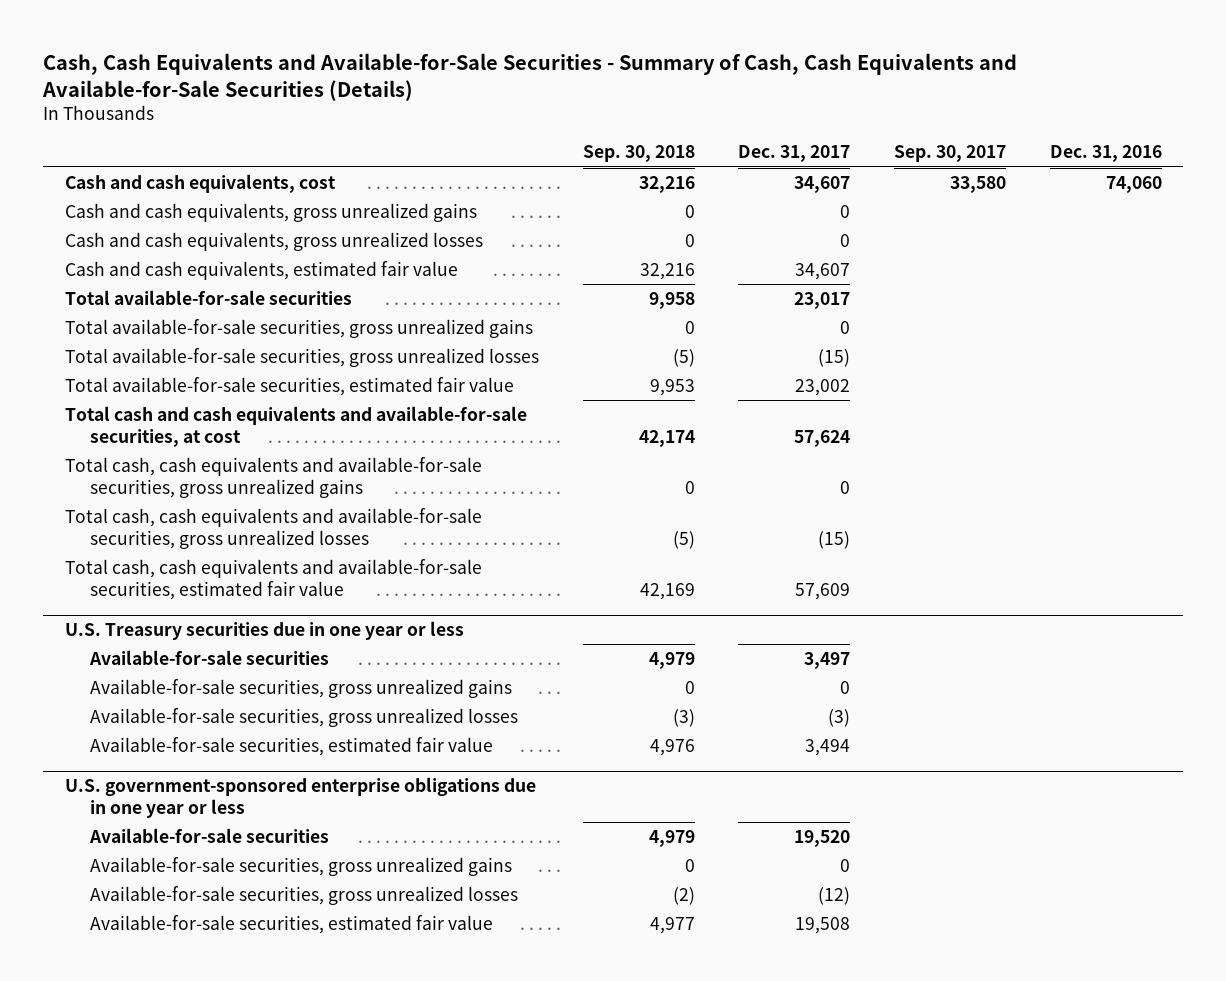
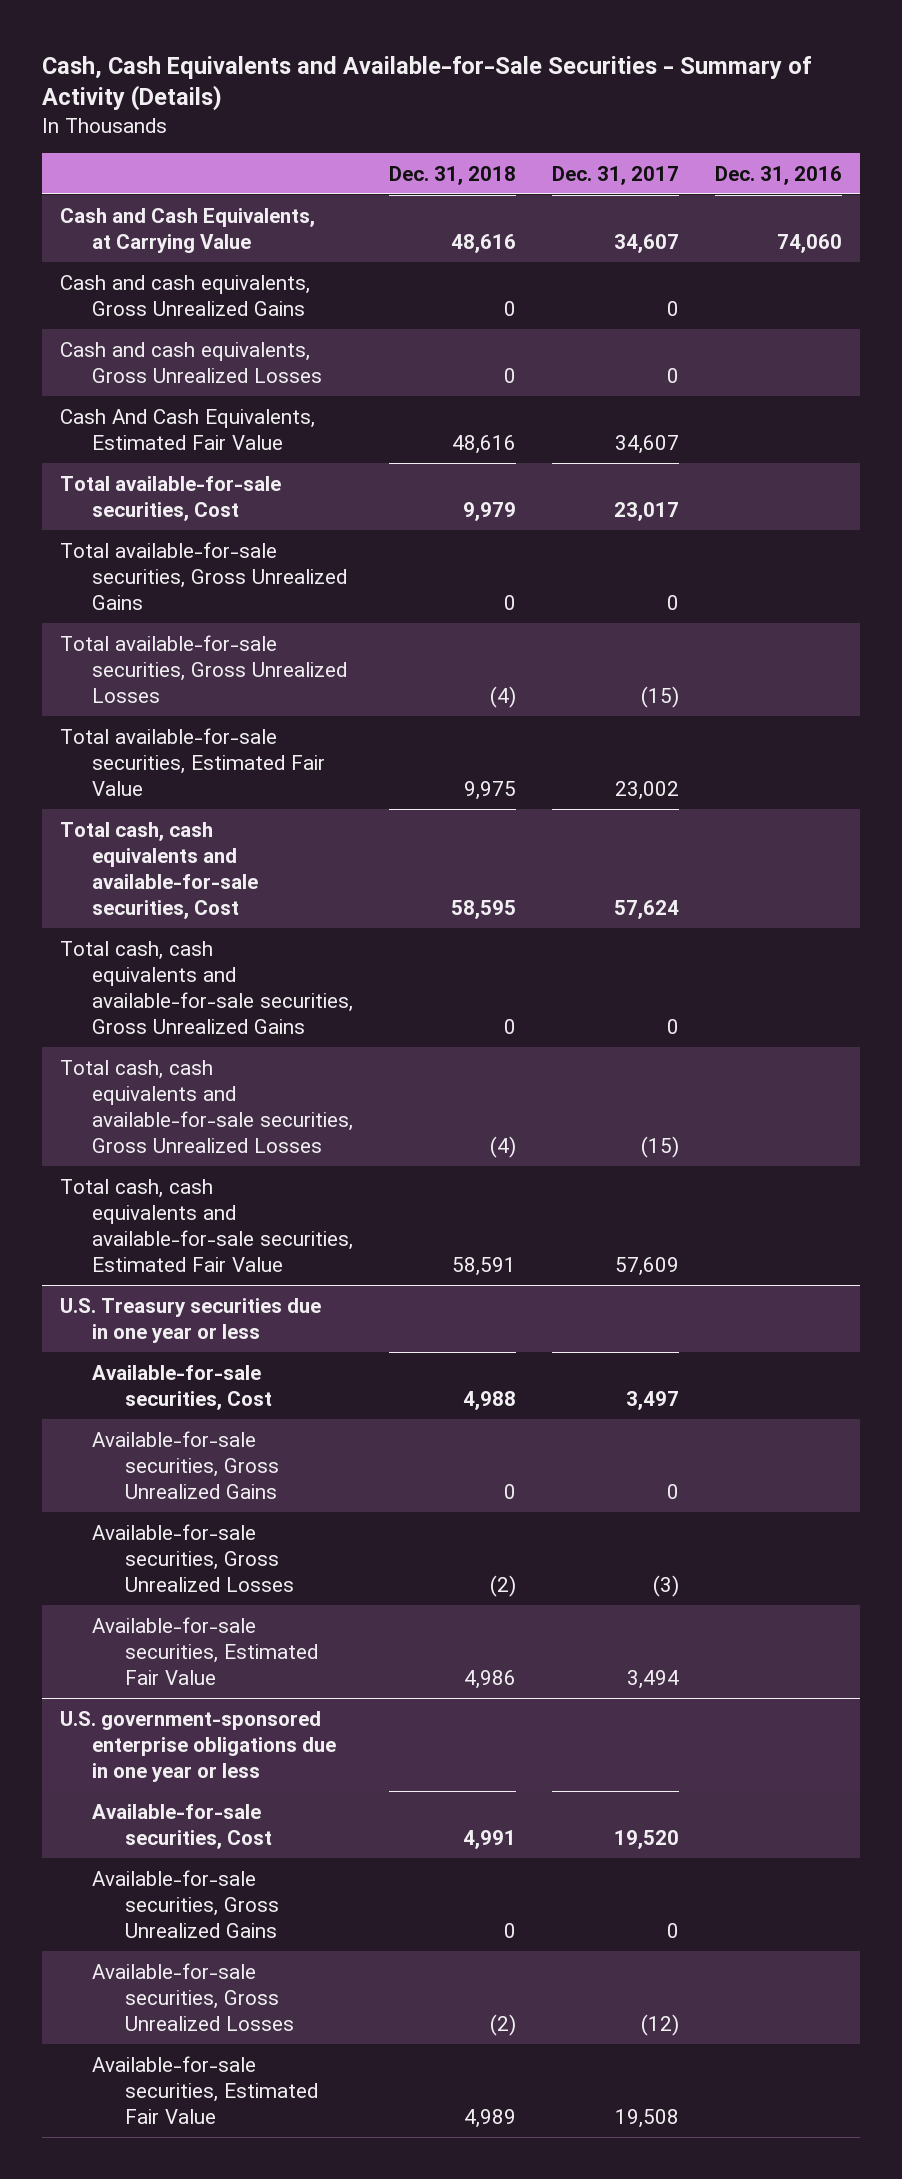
- Cash, Cash Equivalents and Available-for-Sale Securities - Summary of Cash, Cash Equivalents and Available-for-Sale Securities (Details)
+ Cash, Cash Equivalents and Available-for-Sale Securities - Summary of Activity (Details)
- | Sep. 30, 2018 | Dec. 31, 2017 | Sep. 30, 2017 | Dec. 31, 2016
+ | Dec. 31, 2018 | Dec. 31, 2017 | Dec. 31, 2016
- Cash and cash equivalents, cost | 32,216 | 34,607 | 33,580 | 74,060
- Cash and cash equivalents, gross unrealized gains | 0 | 0 | |
- Cash and cash equivalents, gross unrealized losses | 0 | 0 | |
- Cash and cash equivalents, estimated fair value | 32,216 | 34,607 | |
- Total available-for-sale securities | 9,958 | 23,017 | |
- Total available-for-sale securities, gross unrealized gains | 0 | 0 | |
- Total available-for-sale securities, gross unrealized losses | (5) | (15) | |
- Total available-for-sale securities, estimated fair value | 9,953 | 23,002 | |
- Total cash and cash equivalents and available-for-sale securities, at cost | 42,174 | 57,624 | |
- Total cash, cash equivalents and available-for-sale securities, gross unrealized gains | 0 | 0 | |
- Total cash, cash equivalents and available-for-sale securities, gross unrealized losses | (5) | (15) | |
- Total cash, cash equivalents and available-for-sale securities, estimated fair value | 42,169 | 57,609 | |
+ Cash and Cash Equivalents, at Carrying Value | 48,616 | 34,607 | 74,060
+ Cash and cash equivalents, Gross Unrealized Gains | 0 | 0 |
+ Cash and cash equivalents, Gross Unrealized Losses | 0 | 0 |
+ Cash And Cash Equivalents, Estimated Fair Value | 48,616 | 34,607 |
+ Total available-for-sale securities, Cost | 9,979 | 23,017 |
+ Total available-for-sale securities, Gross Unrealized Gains | 0 | 0 |
+ Total available-for-sale securities, Gross Unrealized Losses | (4) | (15) |
+ Total available-for-sale securities, Estimated Fair Value | 9,975 | 23,002 |
+ Total cash, cash equivalents and available-for-sale securities, Cost | 58,595 | 57,624 |
+ Total cash, cash equivalents and available-for-sale securities, Gross Unrealized Gains | 0 | 0 |
+ Total cash, cash equivalents and available-for-sale securities, Gross Unrealized Losses | (4) | (15) |
+ Total cash, cash equivalents and available-for-sale securities, Estimated Fair Value | 58,591 | 57,609 |
@ U.S. Treasury securities due in one year or less
- Available-for-sale securities | 4,979 | 3,497 | |
- Available-for-sale securities, gross unrealized gains | 0 | 0 | |
- Available-for-sale securities, gross unrealized losses | (3) | (3) | |
- Available-for-sale securities, estimated fair value | 4,976 | 3,494 | |
+ Available-for-sale securities, Cost | 4,988 | 3,497 |
+ Available-for-sale securities, Gross Unrealized Gains | 0 | 0 |
+ Available-for-sale securities, Gross Unrealized Losses | (2) | (3) |
+ Available-for-sale securities, Estimated Fair Value | 4,986 | 3,494 |
@ U.S. government-sponsored enterprise obligations due in one year or less
- Available-for-sale securities | 4,979 | 19,520 | |
- Available-for-sale securities, gross unrealized gains | 0 | 0 | |
- Available-for-sale securities, gross unrealized losses | (2) | (12) | |
- Available-for-sale securities, estimated fair value | 4,977 | 19,508 | |
+ Available-for-sale securities, Cost | 4,991 | 19,520 |
+ Available-for-sale securities, Gross Unrealized Gains | 0 | 0 |
+ Available-for-sale securities, Gross Unrealized Losses | (2) | (12) |
+ Available-for-sale securities, Estimated Fair Value | 4,989 | 19,508 |

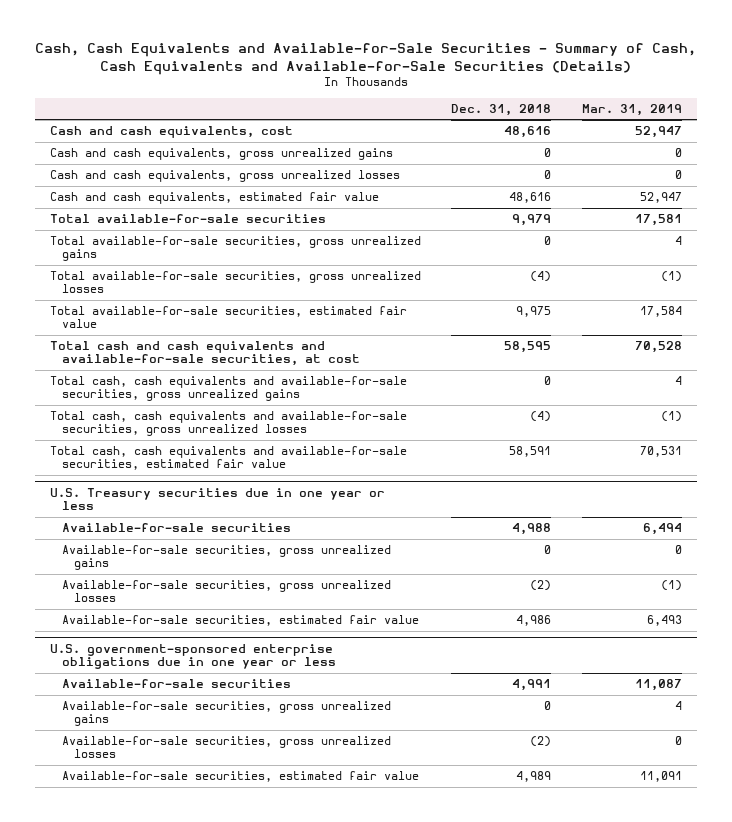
- Cash, Cash Equivalents and Available-for-Sale Securities - Summary of Activity (Details)
+ Cash, Cash Equivalents and Available-for-Sale Securities - Summary of Cash, Cash Equivalents and Available-for-Sale Securities (Details)
- | Dec. 31, 2018 | Dec. 31, 2017 | Dec. 31, 2016
+ | Dec. 31, 2018 | Mar. 31, 2019
- Cash and Cash Equivalents, at Carrying Value | 48,616 | 34,607 | 74,060
- Cash and cash equivalents, Gross Unrealized Gains | 0 | 0 |
- Cash and cash equivalents, Gross Unrealized Losses | 0 | 0 |
- Cash And Cash Equivalents, Estimated Fair Value | 48,616 | 34,607 |
- Total available-for-sale securities, Cost | 9,979 | 23,017 |
- Total available-for-sale securities, Gross Unrealized Gains | 0 | 0 |
- Total available-for-sale securities, Gross Unrealized Losses | (4) | (15) |
- Total available-for-sale securities, Estimated Fair Value | 9,975 | 23,002 |
- Total cash, cash equivalents and available-for-sale securities, Cost | 58,595 | 57,624 |
- Total cash, cash equivalents and available-for-sale securities, Gross Unrealized Gains | 0 | 0 |
- Total cash, cash equivalents and available-for-sale securities, Gross Unrealized Losses | (4) | (15) |
- Total cash, cash equivalents and available-for-sale securities, Estimated Fair Value | 58,591 | 57,609 |
+ Cash and cash equivalents, cost | 48,616 | 52,947
+ Cash and cash equivalents, gross unrealized gains | 0 | 0
+ Cash and cash equivalents, gross unrealized losses | 0 | 0
+ Cash and cash equivalents, estimated fair value | 48,616 | 52,947
+ Total available-for-sale securities | 9,979 | 17,581
+ Total available-for-sale securities, gross unrealized gains | 0 | 4
+ Total available-for-sale securities, gross unrealized losses | (4) | (1)
+ Total available-for-sale securities, estimated fair value | 9,975 | 17,584
+ Total cash and cash equivalents and available-for-sale securities, at cost | 58,595 | 70,528
+ Total cash, cash equivalents and available-for-sale securities, gross unrealized gains | 0 | 4
+ Total cash, cash equivalents and available-for-sale securities, gross unrealized losses | (4) | (1)
+ Total cash, cash equivalents and available-for-sale securities, estimated fair value | 58,591 | 70,531
@ U.S. Treasury securities due in one year or less
- Available-for-sale securities, Cost | 4,988 | 3,497 |
- Available-for-sale securities, Gross Unrealized Gains | 0 | 0 |
- Available-for-sale securities, Gross Unrealized Losses | (2) | (3) |
- Available-for-sale securities, Estimated Fair Value | 4,986 | 3,494 |
+ Available-for-sale securities | 4,988 | 6,494
+ Available-for-sale securities, gross unrealized gains | 0 | 0
+ Available-for-sale securities, gross unrealized losses | (2) | (1)
+ Available-for-sale securities, estimated fair value | 4,986 | 6,493
@ U.S. government-sponsored enterprise obligations due in one year or less
- Available-for-sale securities, Cost | 4,991 | 19,520 |
- Available-for-sale securities, Gross Unrealized Gains | 0 | 0 |
- Available-for-sale securities, Gross Unrealized Losses | (2) | (12) |
- Available-for-sale securities, Estimated Fair Value | 4,989 | 19,508 |
+ Available-for-sale securities | 4,991 | 11,087
+ Available-for-sale securities, gross unrealized gains | 0 | 4
+ Available-for-sale securities, gross unrealized losses | (2) | 0
+ Available-for-sale securities, estimated fair value | 4,989 | 11,091

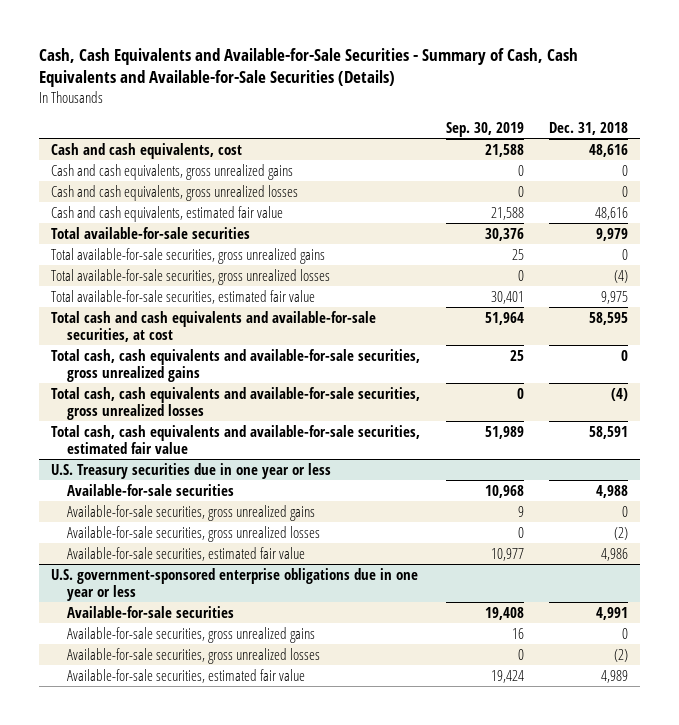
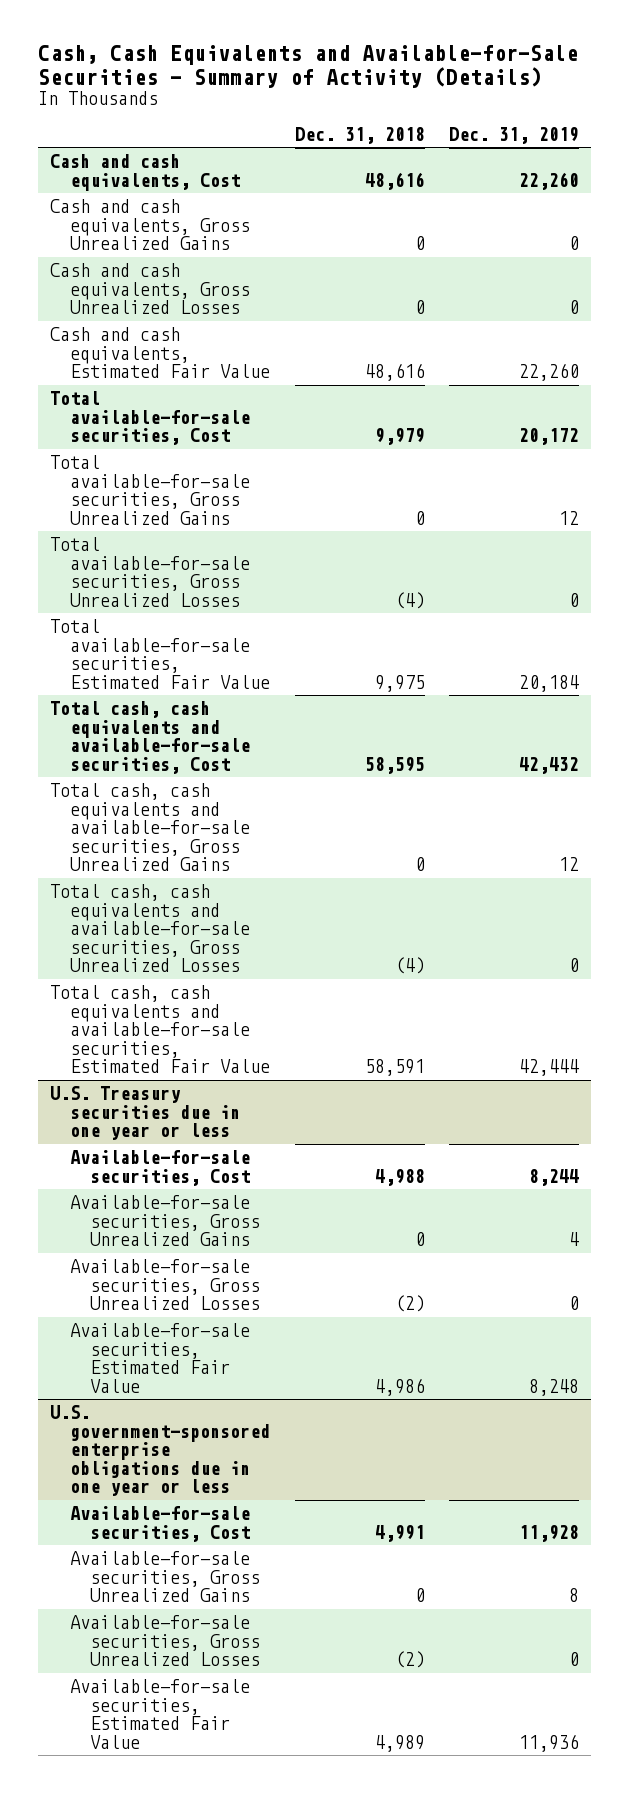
- Cash, Cash Equivalents and Available-for-Sale Securities - Summary of Cash, Cash Equivalents and Available-for-Sale Securities (Details)
+ Cash, Cash Equivalents and Available-for-Sale Securities - Summary of Activity (Details)
- | Sep. 30, 2019 | Dec. 31, 2018
+ | Dec. 31, 2018 | Dec. 31, 2019
- Cash and cash equivalents, cost | 21,588 | 48,616
- Cash and cash equivalents, gross unrealized gains | 0 | 0
- Cash and cash equivalents, gross unrealized losses | 0 | 0
- Cash and cash equivalents, estimated fair value | 21,588 | 48,616
- Total available-for-sale securities | 30,376 | 9,979
- Total available-for-sale securities, gross unrealized gains | 25 | 0
- Total available-for-sale securities, gross unrealized losses | 0 | (4)
- Total available-for-sale securities, estimated fair value | 30,401 | 9,975
- Total cash and cash equivalents and available-for-sale securities, at cost | 51,964 | 58,595
- Total cash, cash equivalents and available-for-sale securities, gross unrealized gains | 25 | 0
- Total cash, cash equivalents and available-for-sale securities, gross unrealized losses | 0 | (4)
- Total cash, cash equivalents and available-for-sale securities, estimated fair value | 51,989 | 58,591
+ Cash and cash equivalents, Cost | 48,616 | 22,260
+ Cash and cash equivalents, Gross Unrealized Gains | 0 | 0
+ Cash and cash equivalents, Gross Unrealized Losses | 0 | 0
+ Cash and cash equivalents, Estimated Fair Value | 48,616 | 22,260
+ Total available-for-sale securities, Cost | 9,979 | 20,172
+ Total available-for-sale securities, Gross Unrealized Gains | 0 | 12
+ Total available-for-sale securities, Gross Unrealized Losses | (4) | 0
+ Total available-for-sale securities, Estimated Fair Value | 9,975 | 20,184
+ Total cash, cash equivalents and available-for-sale securities, Cost | 58,595 | 42,432
+ Total cash, cash equivalents and available-for-sale securities, Gross Unrealized Gains | 0 | 12
+ Total cash, cash equivalents and available-for-sale securities, Gross Unrealized Losses | (4) | 0
+ Total cash, cash equivalents and available-for-sale securities, Estimated Fair Value | 58,591 | 42,444
@ U.S. Treasury securities due in one year or less
- Available-for-sale securities | 10,968 | 4,988
- Available-for-sale securities, gross unrealized gains | 9 | 0
- Available-for-sale securities, gross unrealized losses | 0 | (2)
- Available-for-sale securities, estimated fair value | 10,977 | 4,986
+ Available-for-sale securities, Cost | 4,988 | 8,244
+ Available-for-sale securities, Gross Unrealized Gains | 0 | 4
+ Available-for-sale securities, Gross Unrealized Losses | (2) | 0
+ Available-for-sale securities, Estimated Fair Value | 4,986 | 8,248
@ U.S. government-sponsored enterprise obligations due in one year or less
- Available-for-sale securities | 19,408 | 4,991
- Available-for-sale securities, gross unrealized gains | 16 | 0
- Available-for-sale securities, gross unrealized losses | 0 | (2)
- Available-for-sale securities, estimated fair value | 19,424 | 4,989
+ Available-for-sale securities, Cost | 4,991 | 11,928
+ Available-for-sale securities, Gross Unrealized Gains | 0 | 8
+ Available-for-sale securities, Gross Unrealized Losses | (2) | 0
+ Available-for-sale securities, Estimated Fair Value | 4,989 | 11,936

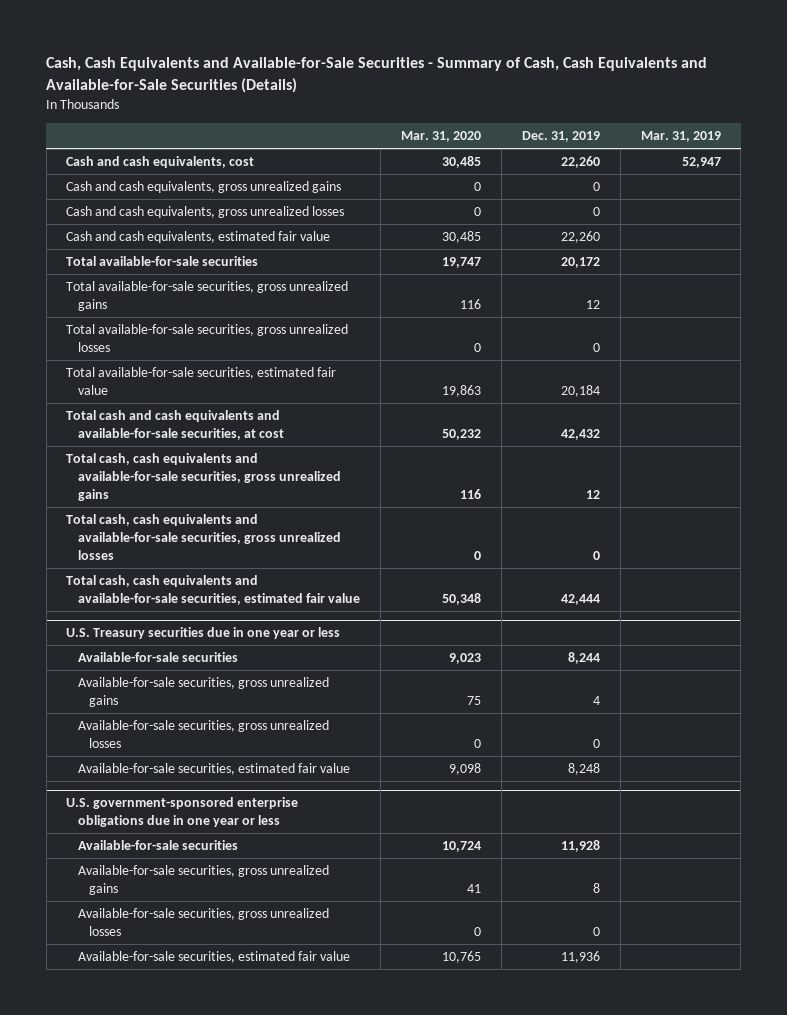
- Cash, Cash Equivalents and Available-for-Sale Securities - Summary of Activity (Details)
+ Cash, Cash Equivalents and Available-for-Sale Securities - Summary of Cash, Cash Equivalents and Available-for-Sale Securities (Details)
- | Dec. 31, 2018 | Dec. 31, 2019
+ | Mar. 31, 2020 | Dec. 31, 2019 | Mar. 31, 2019
- Cash and cash equivalents, Cost | 48,616 | 22,260
- Cash and cash equivalents, Gross Unrealized Gains | 0 | 0
- Cash and cash equivalents, Gross Unrealized Losses | 0 | 0
- Cash and cash equivalents, Estimated Fair Value | 48,616 | 22,260
- Total available-for-sale securities, Cost | 9,979 | 20,172
- Total available-for-sale securities, Gross Unrealized Gains | 0 | 12
- Total available-for-sale securities, Gross Unrealized Losses | (4) | 0
- Total available-for-sale securities, Estimated Fair Value | 9,975 | 20,184
- Total cash, cash equivalents and available-for-sale securities, Cost | 58,595 | 42,432
- Total cash, cash equivalents and available-for-sale securities, Gross Unrealized Gains | 0 | 12
- Total cash, cash equivalents and available-for-sale securities, Gross Unrealized Losses | (4) | 0
- Total cash, cash equivalents and available-for-sale securities, Estimated Fair Value | 58,591 | 42,444
+ Cash and cash equivalents, cost | 30,485 | 22,260 | 52,947
+ Cash and cash equivalents, gross unrealized gains | 0 | 0 |
+ Cash and cash equivalents, gross unrealized losses | 0 | 0 |
+ Cash and cash equivalents, estimated fair value | 30,485 | 22,260 |
+ Total available-for-sale securities | 19,747 | 20,172 |
+ Total available-for-sale securities, gross unrealized gains | 116 | 12 |
+ Total available-for-sale securities, gross unrealized losses | 0 | 0 |
+ Total available-for-sale securities, estimated fair value | 19,863 | 20,184 |
+ Total cash and cash equivalents and available-for-sale securities, at cost | 50,232 | 42,432 |
+ Total cash, cash equivalents and available-for-sale securities, gross unrealized gains | 116 | 12 |
+ Total cash, cash equivalents and available-for-sale securities, gross unrealized losses | 0 | 0 |
+ Total cash, cash equivalents and available-for-sale securities, estimated fair value | 50,348 | 42,444 |
@ U.S. Treasury securities due in one year or less
- Available-for-sale securities, Cost | 4,988 | 8,244
- Available-for-sale securities, Gross Unrealized Gains | 0 | 4
- Available-for-sale securities, Gross Unrealized Losses | (2) | 0
- Available-for-sale securities, Estimated Fair Value | 4,986 | 8,248
+ Available-for-sale securities | 9,023 | 8,244 |
+ Available-for-sale securities, gross unrealized gains | 75 | 4 |
+ Available-for-sale securities, gross unrealized losses | 0 | 0 |
+ Available-for-sale securities, estimated fair value | 9,098 | 8,248 |
@ U.S. government-sponsored enterprise obligations due in one year or less
- Available-for-sale securities, Cost | 4,991 | 11,928
- Available-for-sale securities, Gross Unrealized Gains | 0 | 8
- Available-for-sale securities, Gross Unrealized Losses | (2) | 0
- Available-for-sale securities, Estimated Fair Value | 4,989 | 11,936
+ Available-for-sale securities | 10,724 | 11,928 |
+ Available-for-sale securities, gross unrealized gains | 41 | 8 |
+ Available-for-sale securities, gross unrealized losses | 0 | 0 |
+ Available-for-sale securities, estimated fair value | 10,765 | 11,936 |

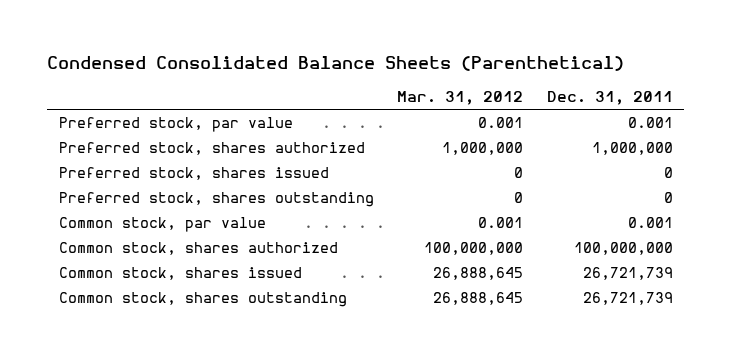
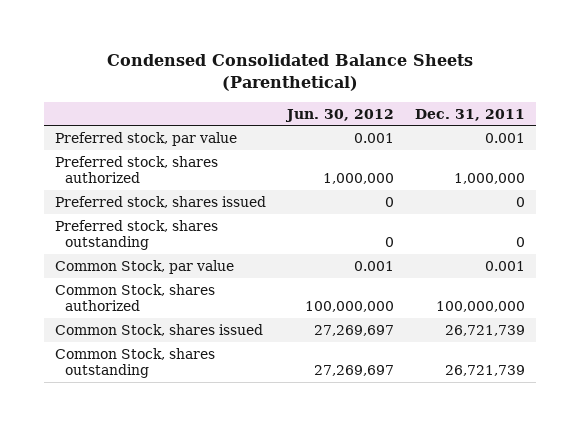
- | Mar. 31, 2012 | Dec. 31, 2011
+ | Jun. 30, 2012 | Dec. 31, 2011
- Common stock, par value | 0.001 | 0.001
- Common stock, shares authorized | 100,000,000 | 100,000,000
- Common stock, shares issued | 26,888,645 | 26,721,739
- Common stock, shares outstanding | 26,888,645 | 26,721,739
+ Common Stock, par value | 0.001 | 0.001
+ Common Stock, shares authorized | 100,000,000 | 100,000,000
+ Common Stock, shares issued | 27,269,697 | 26,721,739
+ Common Stock, shares outstanding | 27,269,697 | 26,721,739

